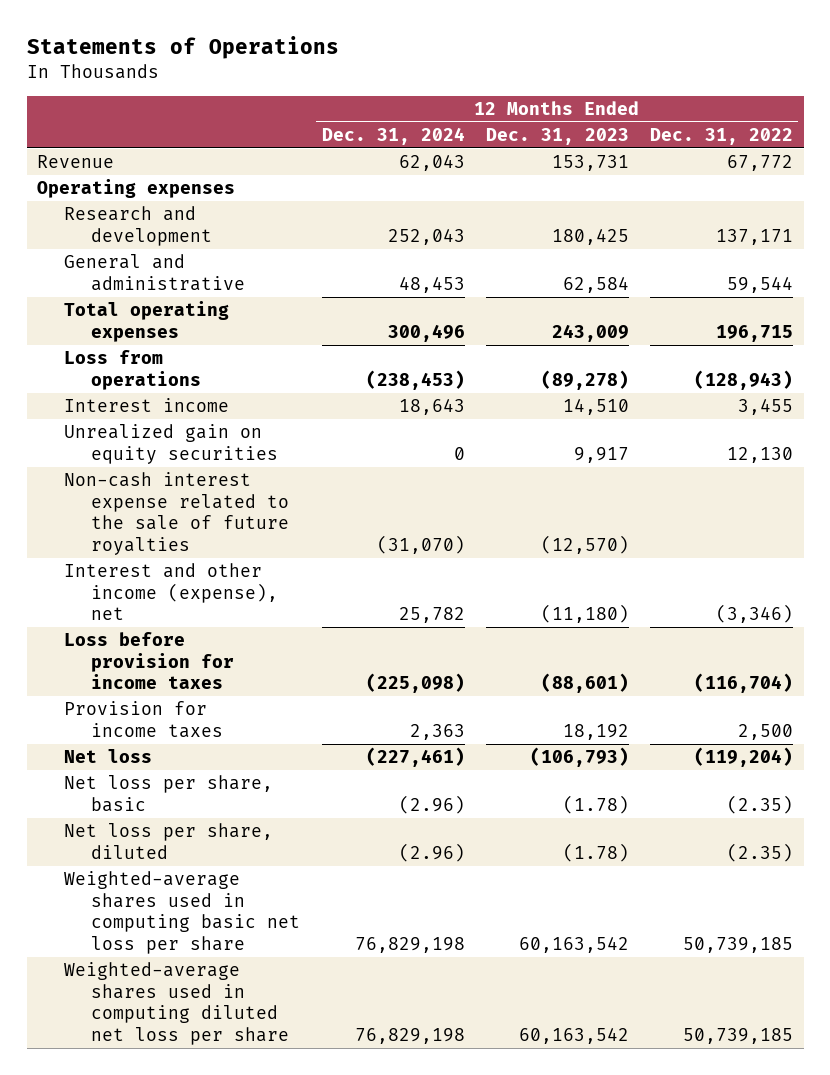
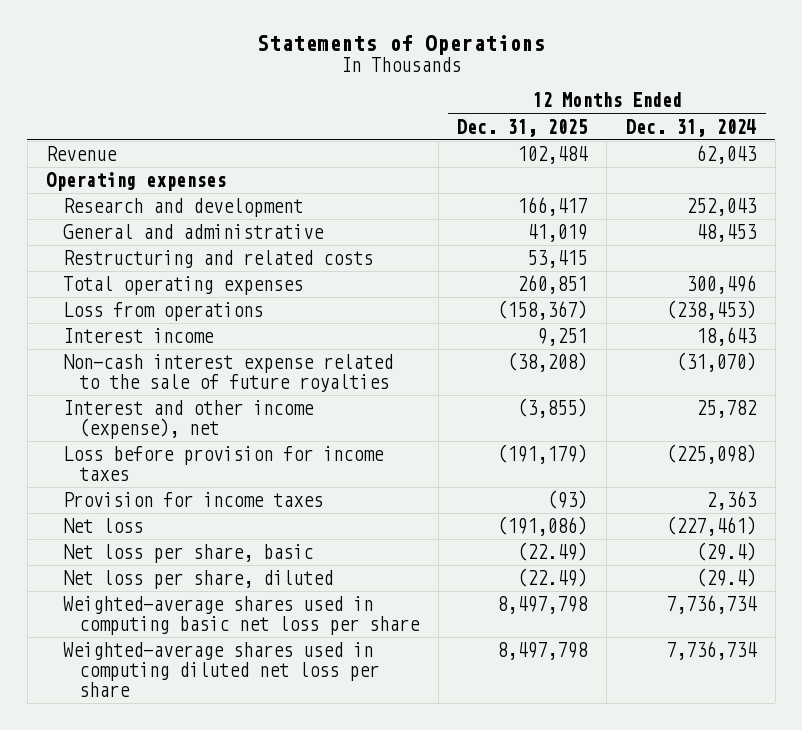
- | 12 Months Ended Dec. 31, 2024 | 12 Months Ended Dec. 31, 2023 | 12 Months Ended Dec. 31, 2022
+ | 12 Months Ended Dec. 31, 2025 | 12 Months Ended Dec. 31, 2024
+ Restructuring and related costs | 53,415 |
- Unrealized gain on equity securities | 0 | 9,917 | 12,130
- Net loss per share, basic | (2.96) | (1.78) | (2.35)
- Net loss per share, diluted | (2.96) | (1.78) | (2.35)
- Weighted-average shares used in computing basic net loss per share | 76,829,198 | 60,163,542 | 50,739,185
- Weighted-average shares used in computing diluted net loss per share | 76,829,198 | 60,163,542 | 50,739,185
+ Net loss per share, basic | (22.49) | (29.4)
+ Net loss per share, diluted | (22.49) | (29.4)
+ Weighted-average shares used in computing basic net loss per share | 8,497,798 | 7,736,734
+ Weighted-average shares used in computing diluted net loss per share | 8,497,798 | 7,736,734

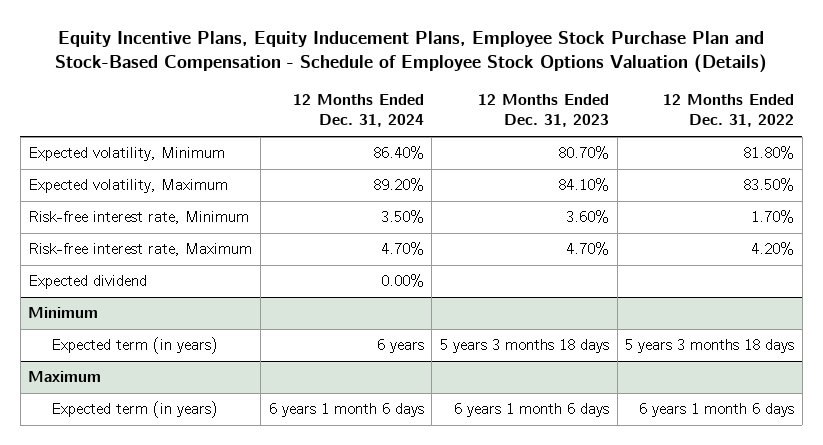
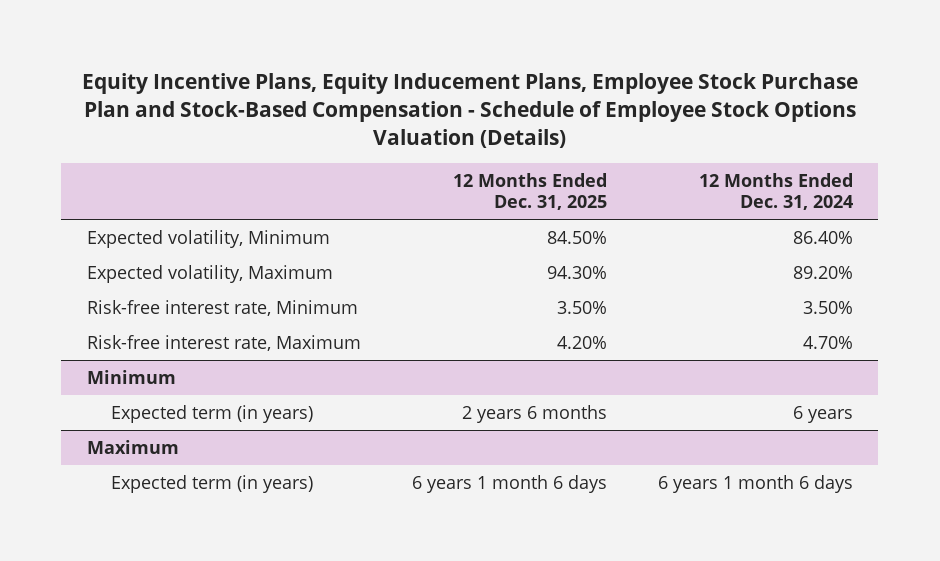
- | 12 Months Ended Dec. 31, 2024 | 12 Months Ended Dec. 31, 2023 | 12 Months Ended Dec. 31, 2022
+ | 12 Months Ended Dec. 31, 2025 | 12 Months Ended Dec. 31, 2024
- Expected dividend | 0.00% | |

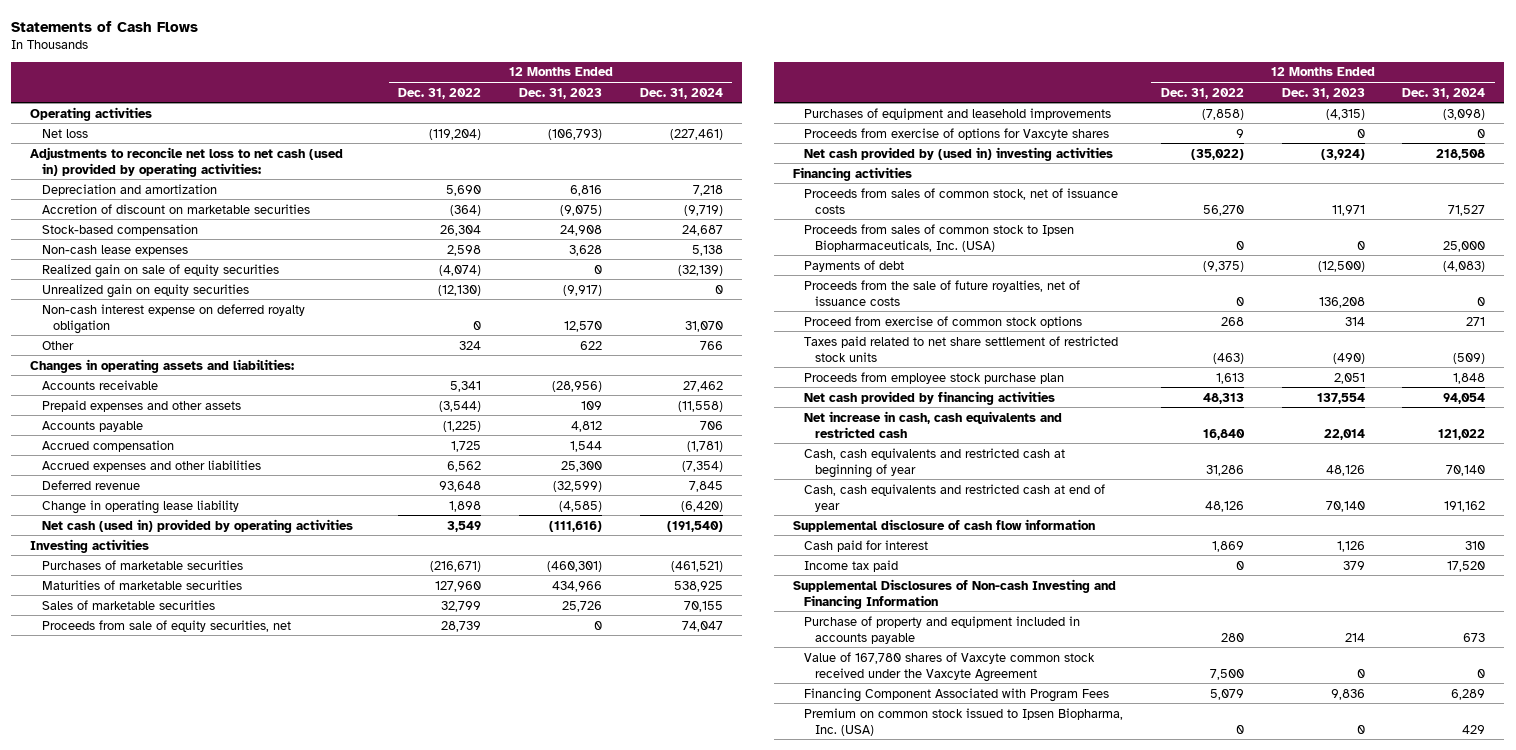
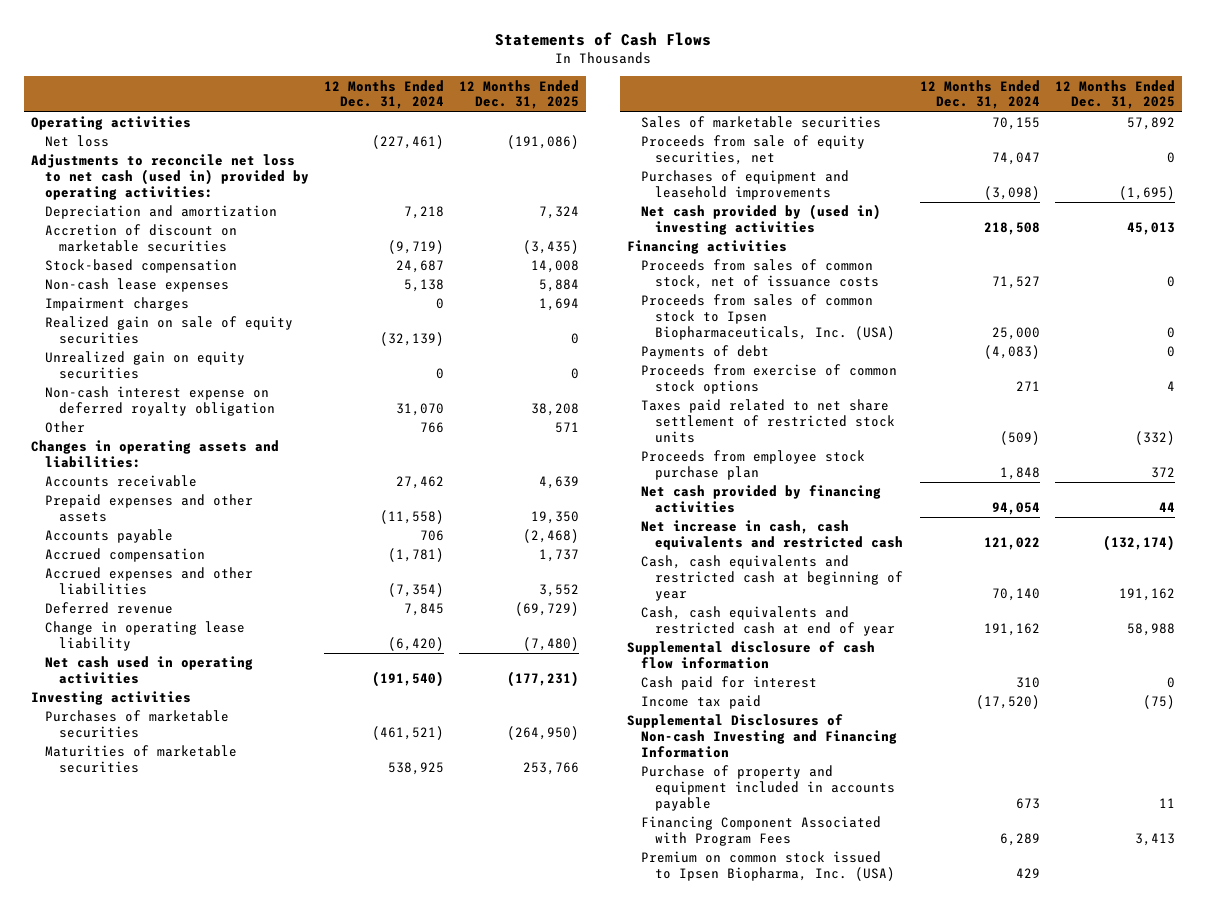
- | 12 Months Ended Dec. 31, 2022 | 12 Months Ended Dec. 31, 2023 | 12 Months Ended Dec. 31, 2024
+ | 12 Months Ended Dec. 31, 2024 | 12 Months Ended Dec. 31, 2025
+ Impairment charges | 0 | 1,694
- Net cash (used in) provided by operating activities | 3,549 | (111,616) | (191,540)
+ Net cash used in operating activities | (191,540) | (177,231)
- Proceeds from exercise of options for Vaxcyte shares | 9 | 0 | 0
- Proceeds from the sale of future royalties, net of issuance costs | 0 | 136,208 | 0
- Proceed from exercise of common stock options | 268 | 314 | 271
+ Proceeds from exercise of common stock options | 271 | 4
- Income tax paid | 0 | 379 | 17,520
+ Income tax paid | (17,520) | (75)
- Value of 167,780 shares of Vaxcyte common stock received under the Vaxcyte Agreement | 7,500 | 0 | 0

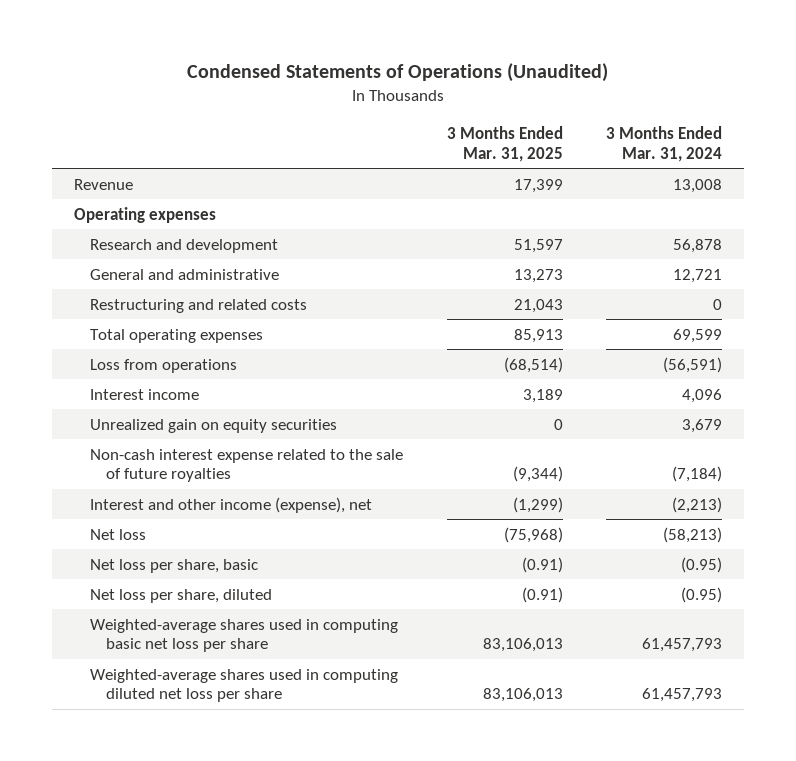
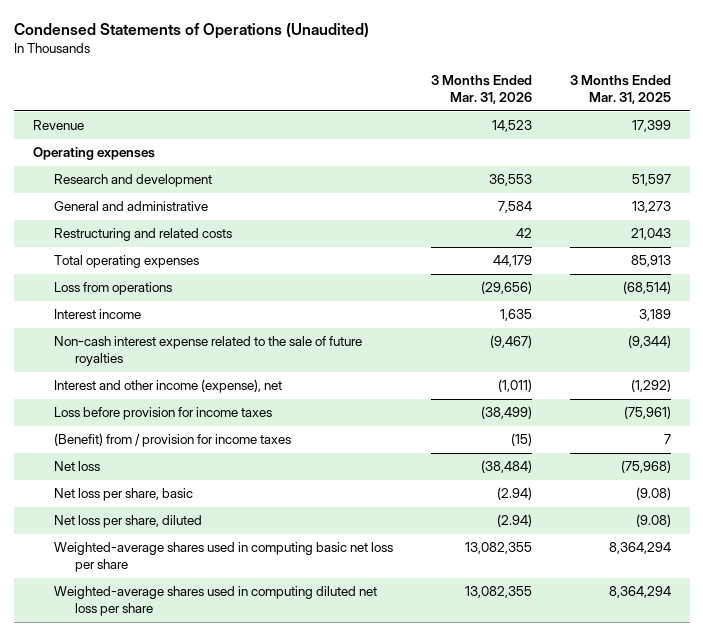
- | 3 Months Ended Mar. 31, 2025 | 3 Months Ended Mar. 31, 2024
+ | 3 Months Ended Mar. 31, 2026 | 3 Months Ended Mar. 31, 2025
- Unrealized gain on equity securities | 0 | 3,679
- Interest and other income (expense), net | (1,299) | (2,213)
+ Interest and other income (expense), net | (1,011) | (1,292)
+ Loss before provision for income taxes | (38,499) | (75,961)
+ (Benefit) from / provision for income taxes | (15) | 7
- Net loss per share, basic | (0.91) | (0.95)
- Net loss per share, diluted | (0.91) | (0.95)
- Weighted-average shares used in computing basic net loss per share | 83,106,013 | 61,457,793
- Weighted-average shares used in computing diluted net loss per share | 83,106,013 | 61,457,793
+ Net loss per share, basic | (2.94) | (9.08)
+ Net loss per share, diluted | (2.94) | (9.08)
+ Weighted-average shares used in computing basic net loss per share | 13,082,355 | 8,364,294
+ Weighted-average shares used in computing diluted net loss per share | 13,082,355 | 8,364,294

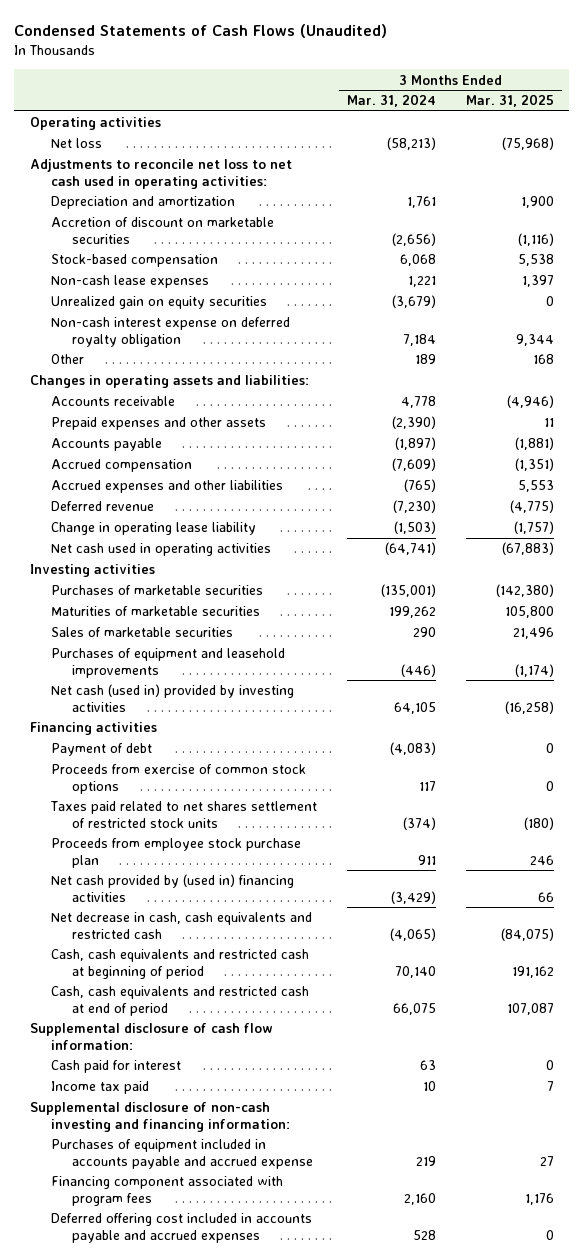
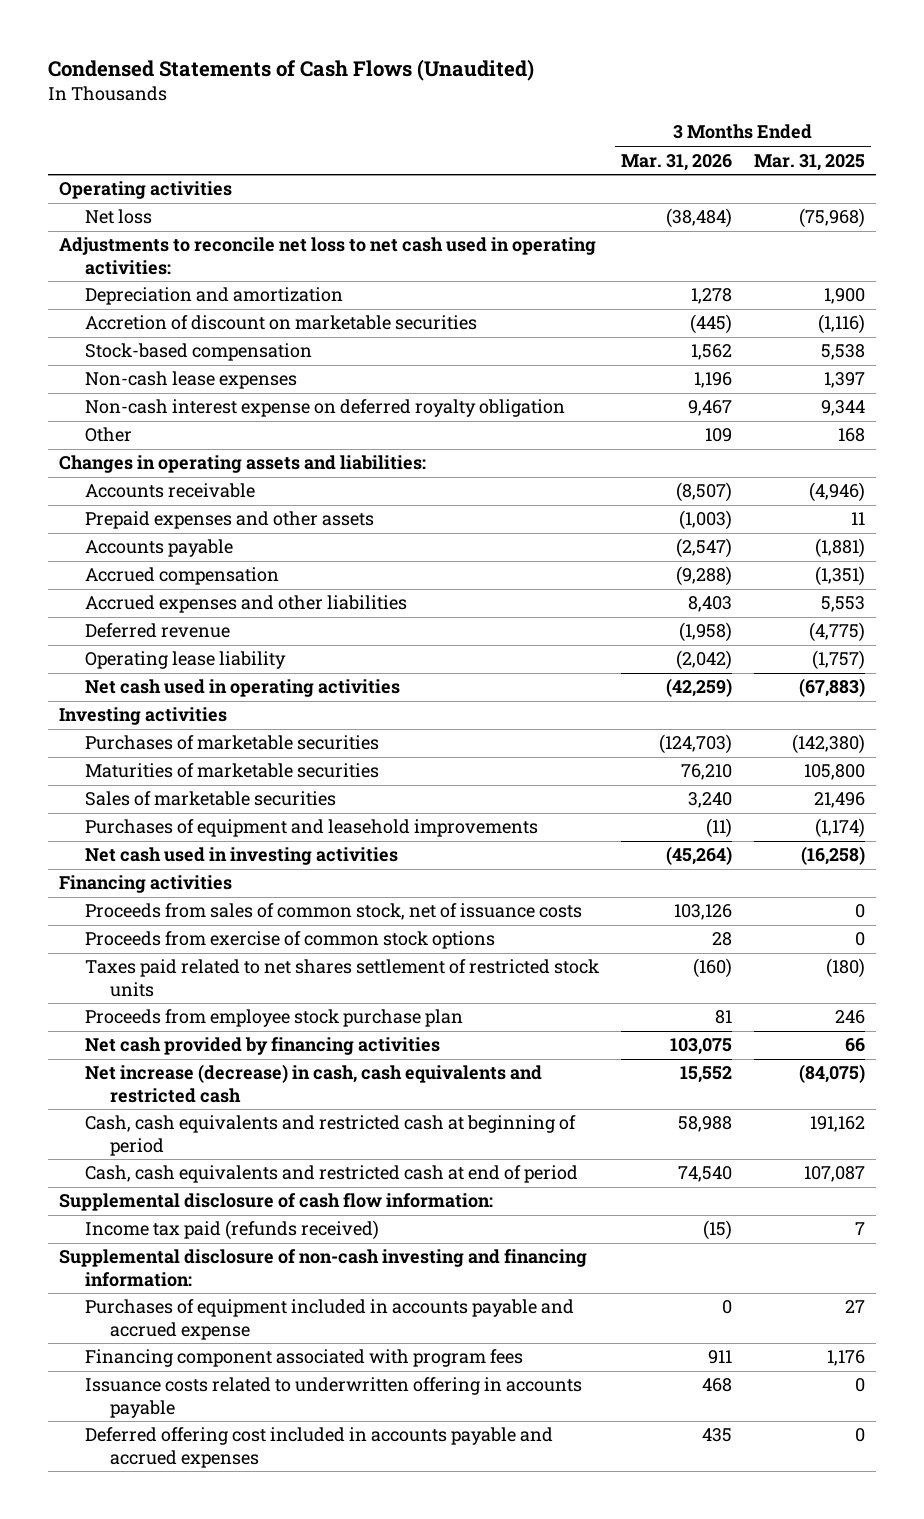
- | 3 Months Ended Mar. 31, 2024 | 3 Months Ended Mar. 31, 2025
+ | 3 Months Ended Mar. 31, 2026 | 3 Months Ended Mar. 31, 2025
- Unrealized gain on equity securities | (3,679) | 0
- Change in operating lease liability | (1,503) | (1,757)
+ Operating lease liability | (2,042) | (1,757)
- Net cash (used in) provided by investing activities | 64,105 | (16,258)
+ Net cash used in investing activities | (45,264) | (16,258)
- Payment of debt | (4,083) | 0
+ Proceeds from sales of common stock, net of issuance costs | 103,126 | 0
- Net cash provided by (used in) financing activities | (3,429) | 66
- Net decrease in cash, cash equivalents and restricted cash | (4,065) | (84,075)
+ Net cash provided by financing activities | 103,075 | 66
+ Net increase (decrease) in cash, cash equivalents and restricted cash | 15,552 | (84,075)
- Cash paid for interest | 63 | 0
- Income tax paid | 10 | 7
+ Income tax paid (refunds received) | (15) | 7
+ Issuance costs related to underwritten offering in accounts payable | 468 | 0

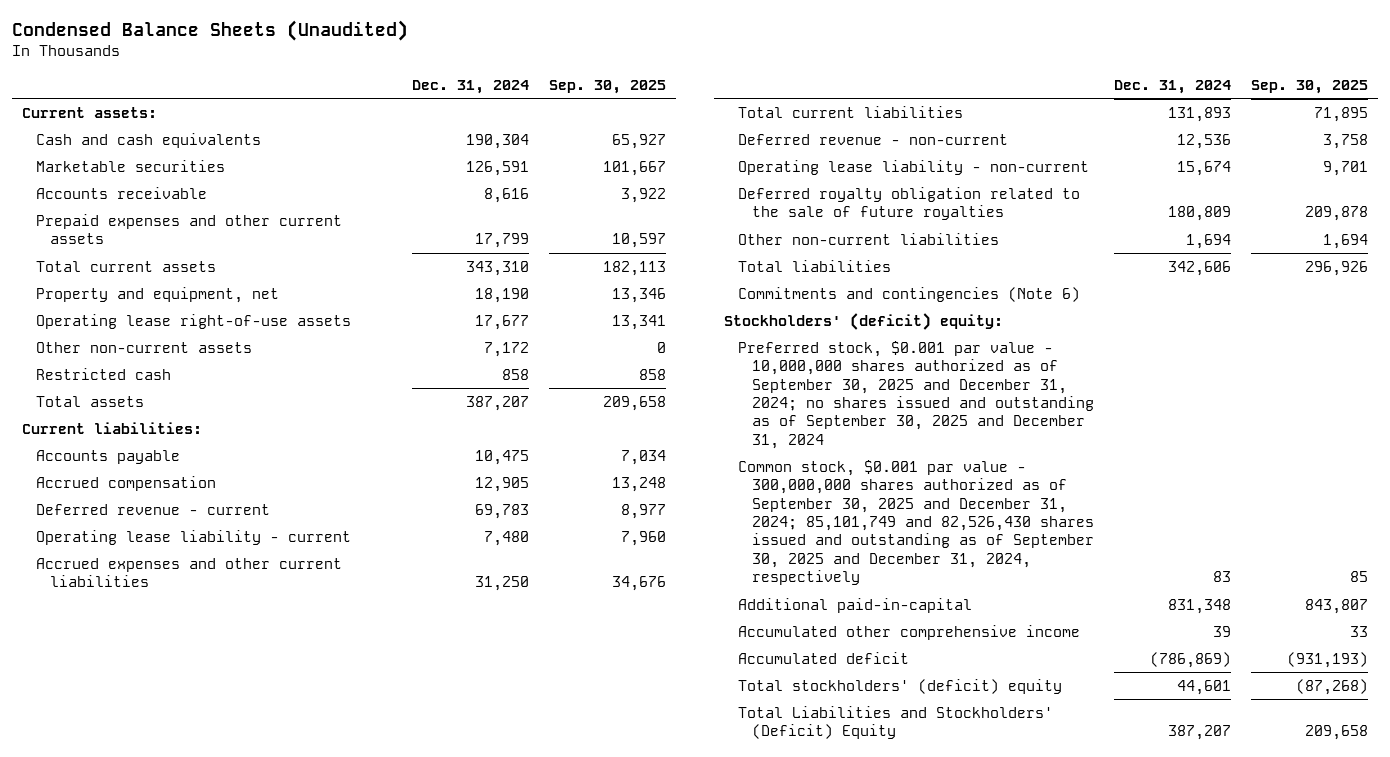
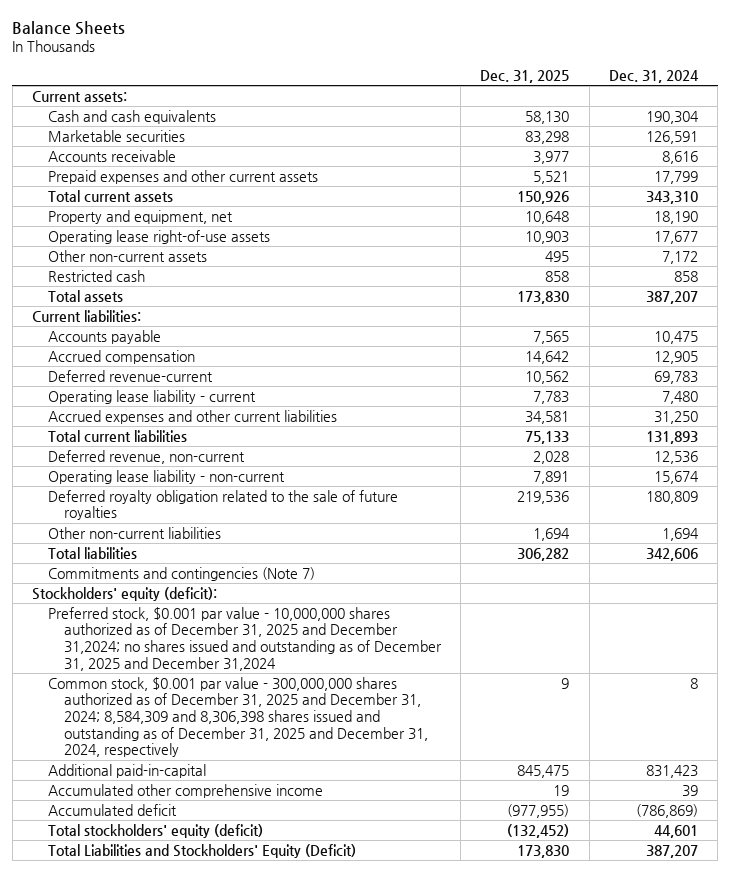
- Condensed Balance Sheets (Unaudited)
+ Balance Sheets
- | Dec. 31, 2024 | Sep. 30, 2025
+ | Dec. 31, 2025 | Dec. 31, 2024
- Deferred revenue - current | 69,783 | 8,977
+ Deferred revenue-current | 10,562 | 69,783
- Deferred revenue - non-current | 12,536 | 3,758
+ Deferred revenue, non-current | 2,028 | 12,536
- Commitments and contingencies (Note 6)
- Stockholders' (deficit) equity:
- Preferred stock, $0.001 par value - 10,000,000 shares authorized as of September 30, 2025 and December 31, 2024; no shares issued and outstanding as of September 30, 2025 and December 31, 2024
- Common stock, $0.001 par value - 300,000,000 shares authorized as of September 30, 2025 and December 31, 2024; 85,101,749 and 82,526,430 shares issued and outstanding as of September 30, 2025 and December 31, 2024, respectively | 83 | 85
- Additional paid-in-capital | 831,348 | 843,807
+ Commitments and contingencies (Note 7)
+ Stockholders' equity (deficit):
+ Preferred stock, $0.001 par value - 10,000,000 shares authorized as of December 31, 2025 and December 31,2024; no shares issued and outstanding as of December 31, 2025 and December 31,2024
+ Common stock, $0.001 par value - 300,000,000 shares authorized as of December 31, 2025 and December 31, 2024; 8,584,309 and 8,306,398 shares issued and outstanding as of December 31, 2025 and December 31, 2024, respectively | 9 | 8
+ Additional paid-in-capital | 845,475 | 831,423
- Total stockholders' (deficit) equity | 44,601 | (87,268)
- Total Liabilities and Stockholders' (Deficit) Equity | 387,207 | 209,658
+ Total stockholders' equity (deficit) | (132,452) | 44,601
+ Total Liabilities and Stockholders' Equity (Deficit) | 173,830 | 387,207

